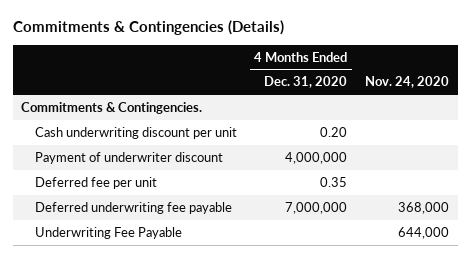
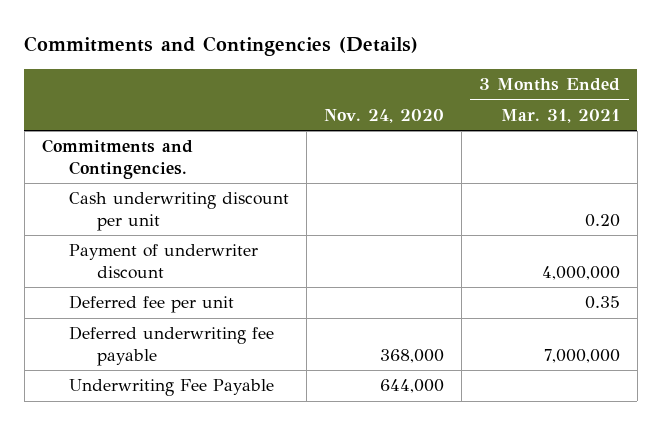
- Commitments & Contingencies (Details)
+ Commitments and Contingencies (Details)
- | 4 Months Ended Dec. 31, 2020 | Nov. 24, 2020
+ | Nov. 24, 2020 | 3 Months Ended Mar. 31, 2021
- Commitments & Contingencies.
+ Commitments and Contingencies.

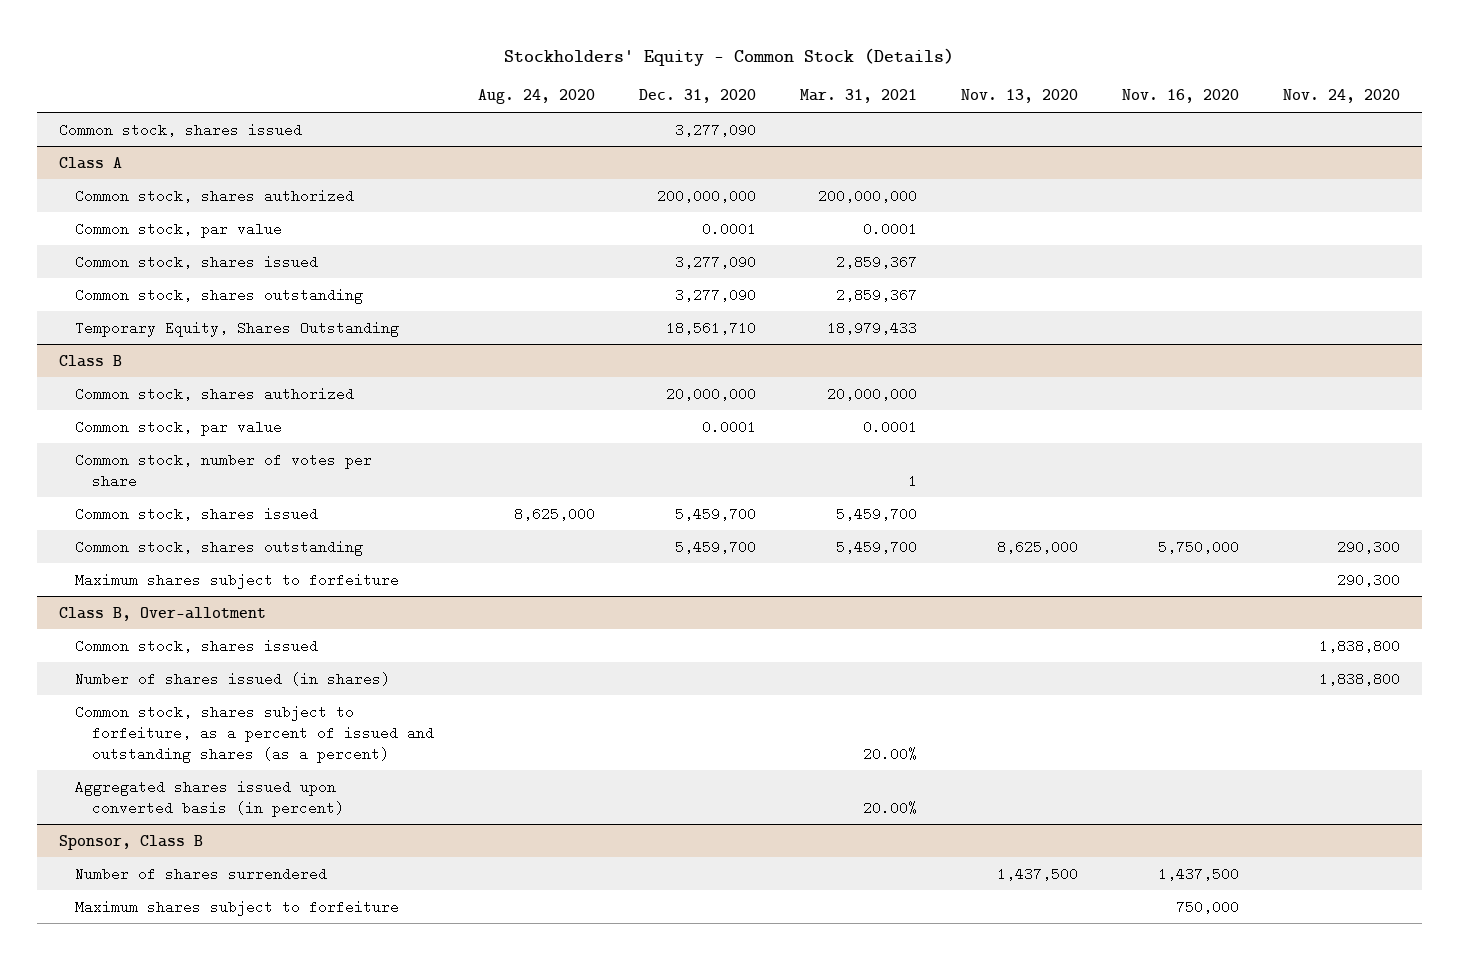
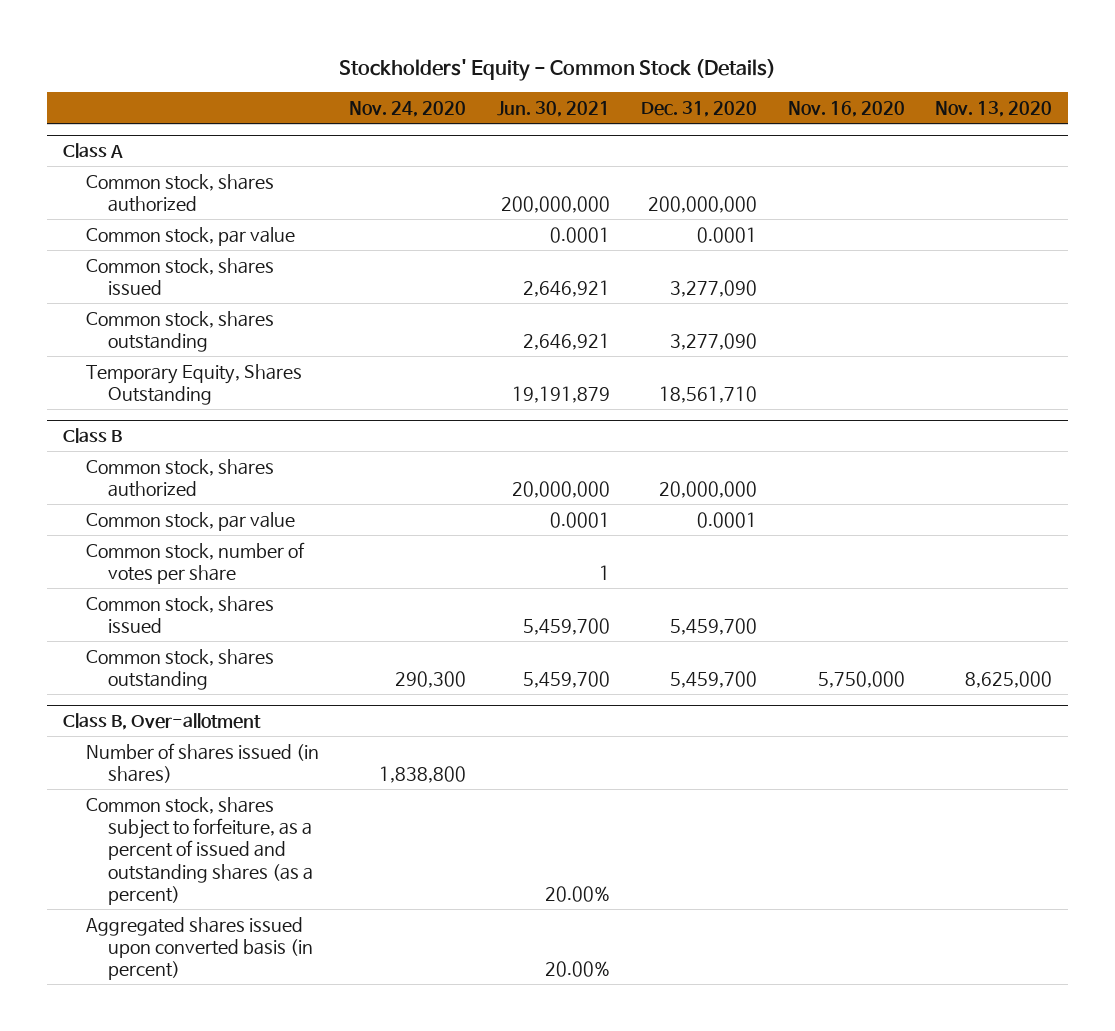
- | Aug. 24, 2020 | Dec. 31, 2020 | Mar. 31, 2021 | Nov. 13, 2020 | Nov. 16, 2020 | Nov. 24, 2020
+ | Nov. 24, 2020 | Jun. 30, 2021 | Dec. 31, 2020 | Nov. 16, 2020 | Nov. 13, 2020
- Common stock, shares issued | | 3,277,090 | | | |
@ Class B
- Maximum shares subject to forfeiture | | | | | | 290,300
@ Class B, Over-allotment
- Common stock, shares issued | | | | | | 1,838,800
- Sponsor, Class B
- Number of shares surrendered | | | | 1,437,500 | 1,437,500 |
- Maximum shares subject to forfeiture | | | | | 750,000 |

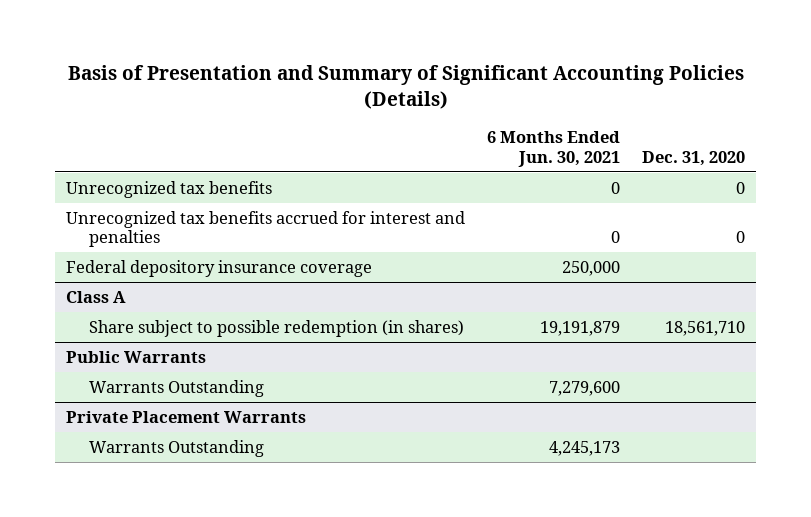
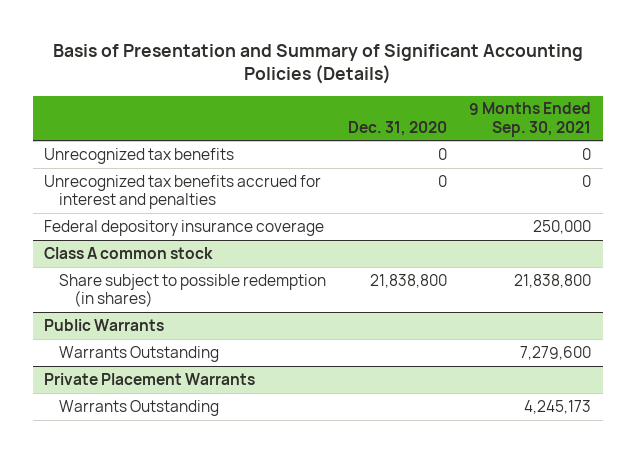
- | 6 Months Ended Jun. 30, 2021 | Dec. 31, 2020
+ | Dec. 31, 2020 | 9 Months Ended Sep. 30, 2021
- Class A
- Share subject to possible redemption (in shares) | 19,191,879 | 18,561,710
+ Class A common stock
+ Share subject to possible redemption (in shares) | 21,838,800 | 21,838,800

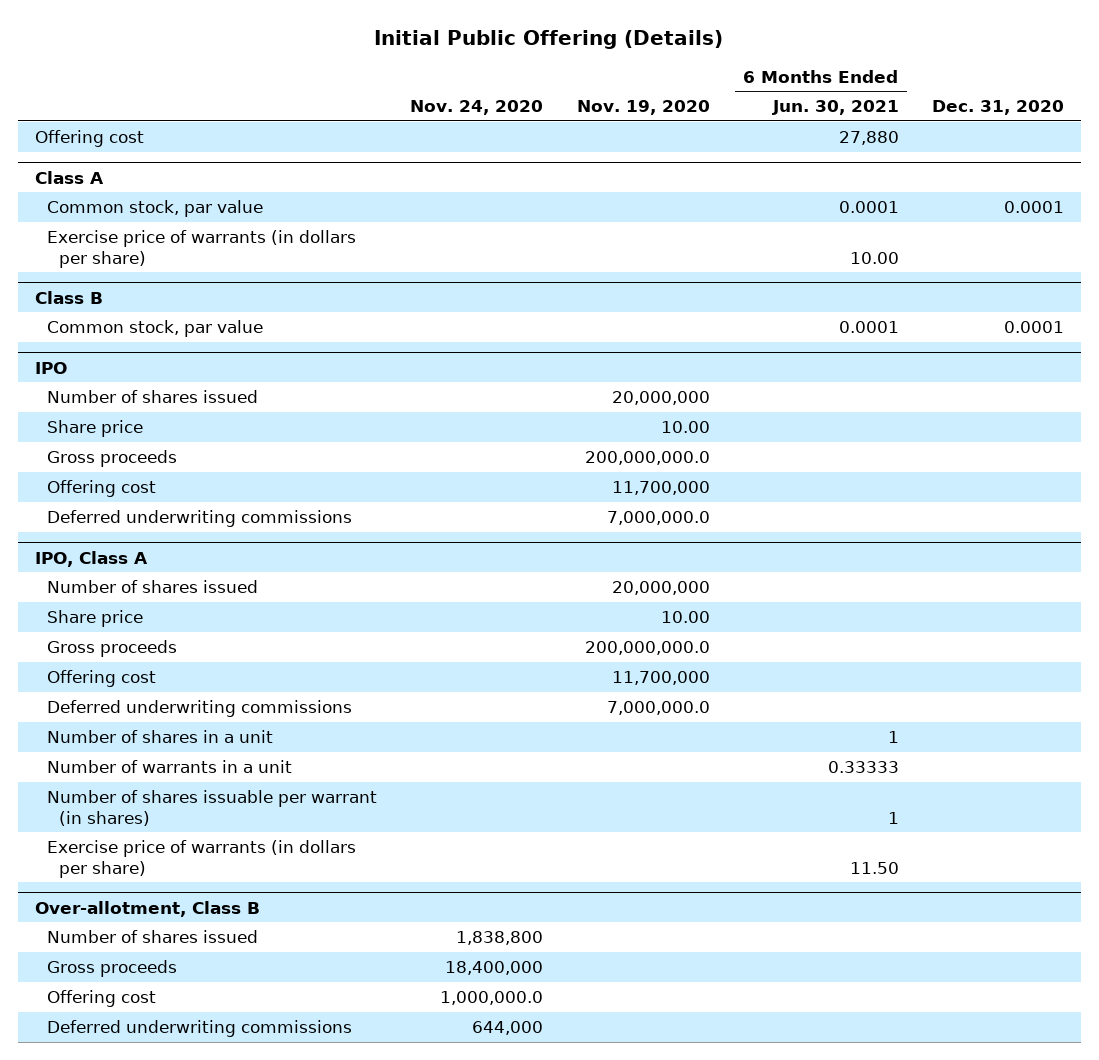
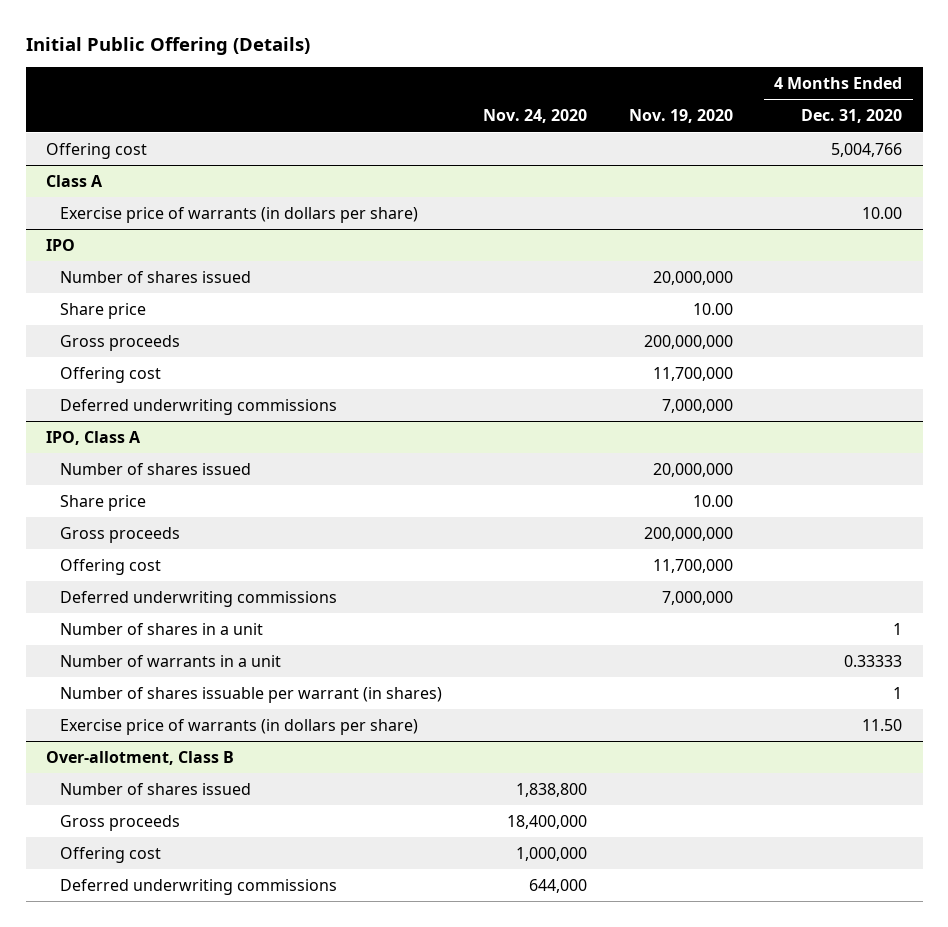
- | Nov. 24, 2020 | Nov. 19, 2020 | 6 Months Ended Jun. 30, 2021 | Dec. 31, 2020
+ | Nov. 24, 2020 | Nov. 19, 2020 | 4 Months Ended Dec. 31, 2020
@ Class A
- Common stock, par value | | | 0.0001 | 0.0001
- Class B
- Common stock, par value | | | 0.0001 | 0.0001
@ IPO
- Gross proceeds | | 200,000,000.0 | |
+ Gross proceeds | | 200,000,000 |
- Deferred underwriting commissions | | 7,000,000.0 | |
+ Deferred underwriting commissions | | 7,000,000 |
@ IPO, Class A
- Gross proceeds | | 200,000,000.0 | |
+ Gross proceeds | | 200,000,000 |
- Deferred underwriting commissions | | 7,000,000.0 | |
+ Deferred underwriting commissions | | 7,000,000 |
@ Over-allotment, Class B
- Offering cost | 1,000,000.0 | | |
+ Offering cost | 1,000,000 | |

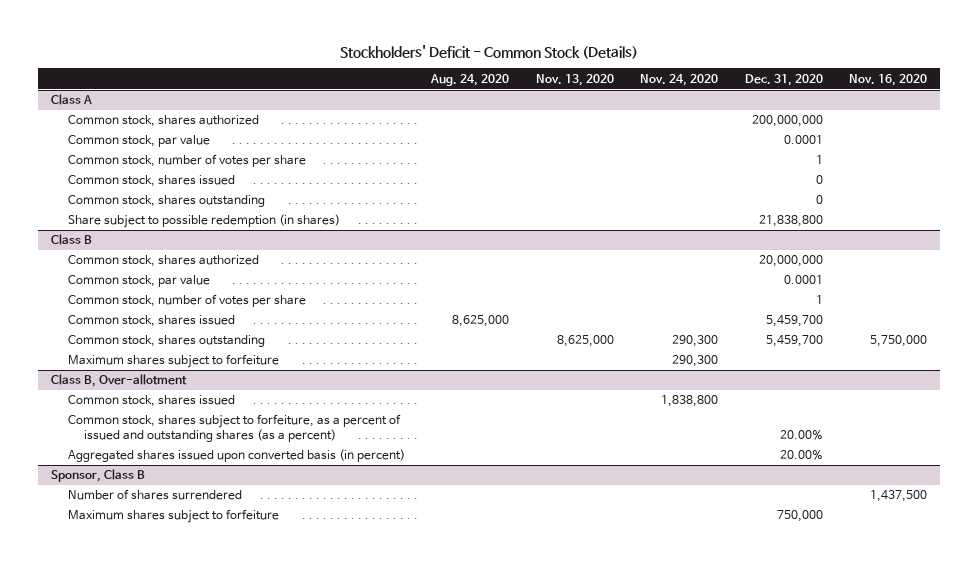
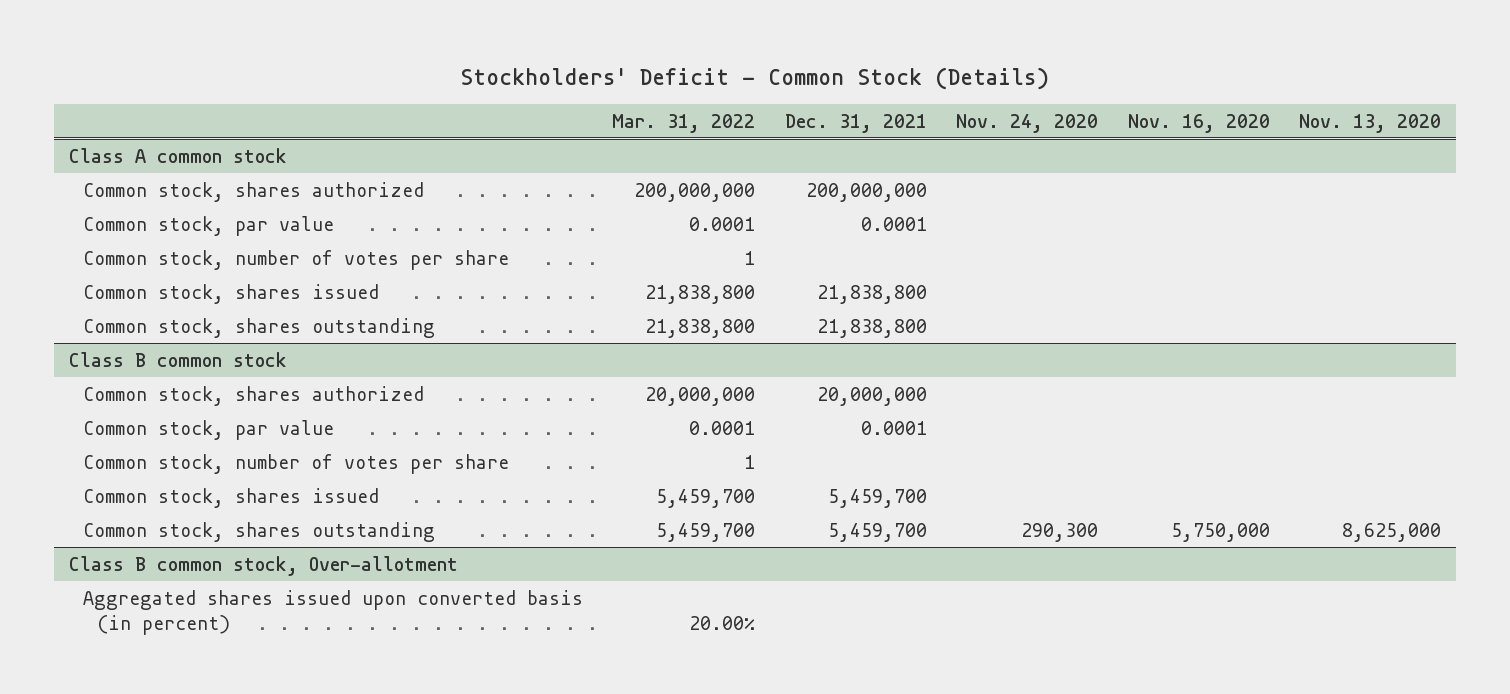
- | Aug. 24, 2020 | Nov. 13, 2020 | Nov. 24, 2020 | Dec. 31, 2020 | Nov. 16, 2020
+ | Mar. 31, 2022 | Dec. 31, 2021 | Nov. 24, 2020 | Nov. 16, 2020 | Nov. 13, 2020
- Class A
+ Class A common stock
- Share subject to possible redemption (in shares) | | | | 21,838,800 |
- Class B
+ Class B common stock
- Maximum shares subject to forfeiture | | | 290,300 | |
- Class B, Over-allotment
- Common stock, shares issued | | | 1,838,800 | |
- Common stock, shares subject to forfeiture, as a percent of issued and outstanding shares (as a percent) | | | | 20.00% |
+ Class B common stock, Over-allotment
- Sponsor, Class B
- Number of shares surrendered | | | | | 1,437,500
- Maximum shares subject to forfeiture | | | | 750,000 |

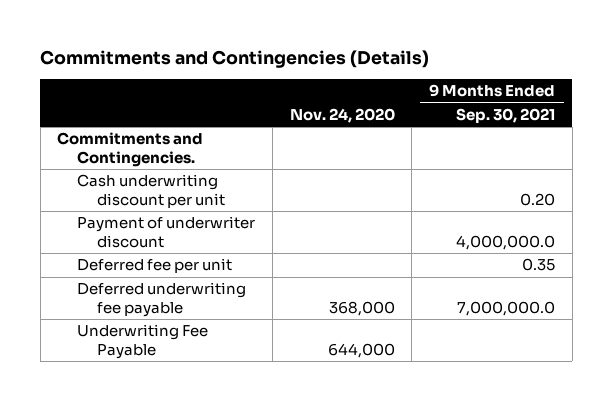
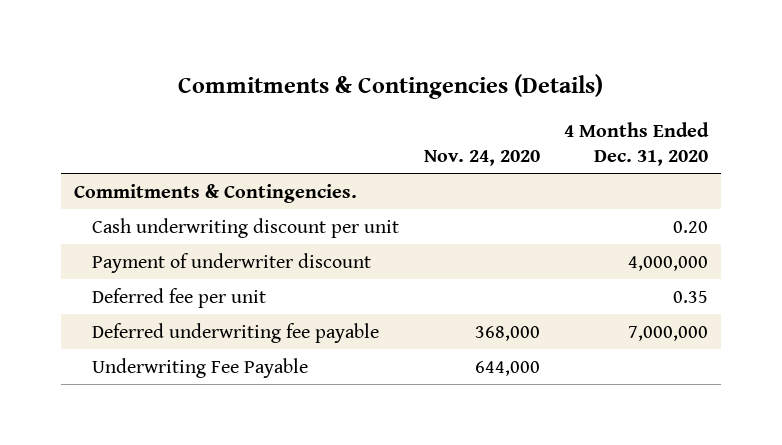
- Commitments and Contingencies (Details)
+ Commitments & Contingencies (Details)
- | Nov. 24, 2020 | 9 Months Ended Sep. 30, 2021
+ | Nov. 24, 2020 | 4 Months Ended Dec. 31, 2020
- Commitments and Contingencies.
+ Commitments & Contingencies.

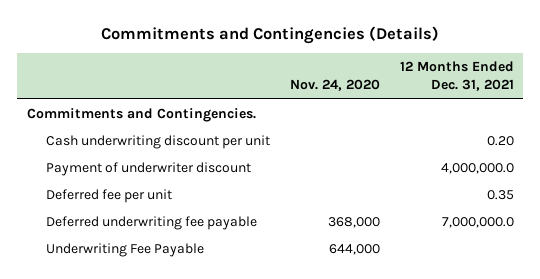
- Commitments & Contingencies (Details)
+ Commitments and Contingencies (Details)
- | Nov. 24, 2020 | 4 Months Ended Dec. 31, 2020
+ | Nov. 24, 2020 | 12 Months Ended Dec. 31, 2021
- Commitments & Contingencies.
+ Commitments and Contingencies.

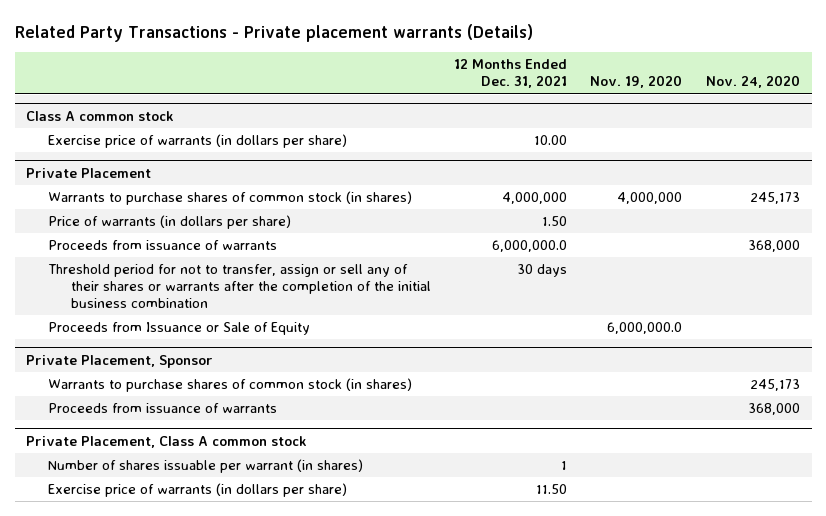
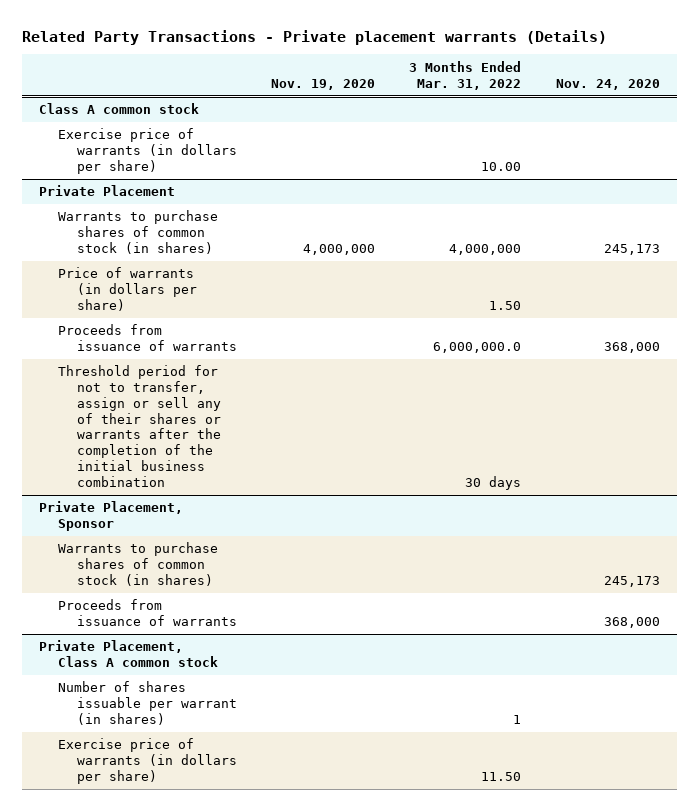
- | 12 Months Ended Dec. 31, 2021 | Nov. 19, 2020 | Nov. 24, 2020
+ | Nov. 19, 2020 | 3 Months Ended Mar. 31, 2022 | Nov. 24, 2020
@ Private Placement
- Proceeds from Issuance or Sale of Equity | | 6,000,000.0 |

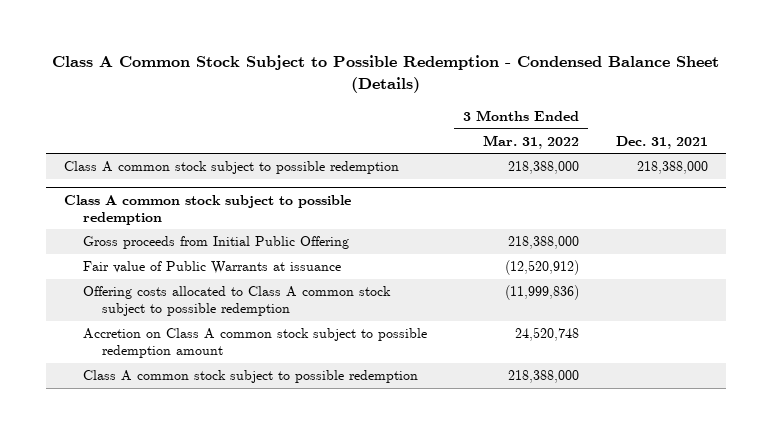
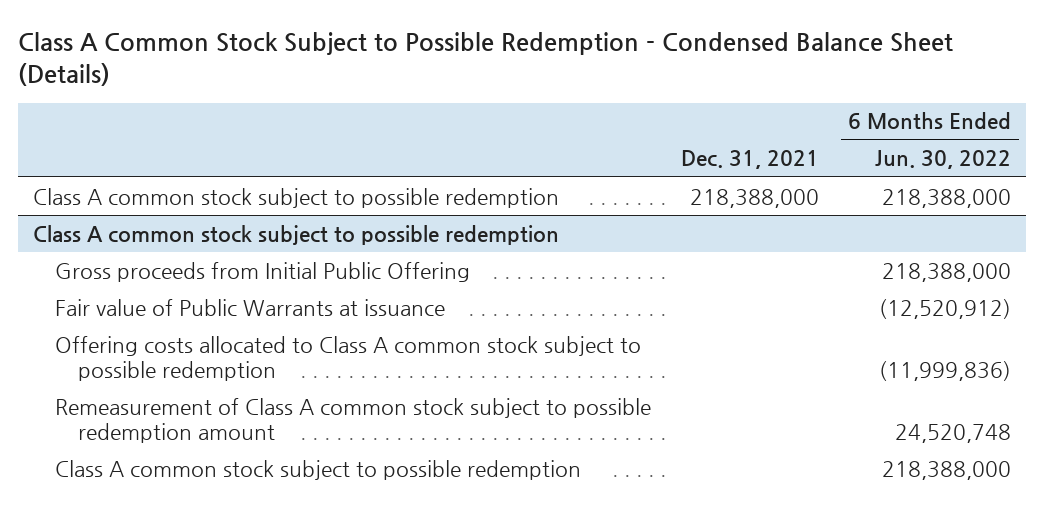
- | 3 Months Ended Mar. 31, 2022 | Dec. 31, 2021
+ | Dec. 31, 2021 | 6 Months Ended Jun. 30, 2022
@ Class A common stock subject to possible redemption
- Accretion on Class A common stock subject to possible redemption amount | 24,520,748 |
+ Remeasurement of Class A common stock subject to possible redemption amount | | 24,520,748

